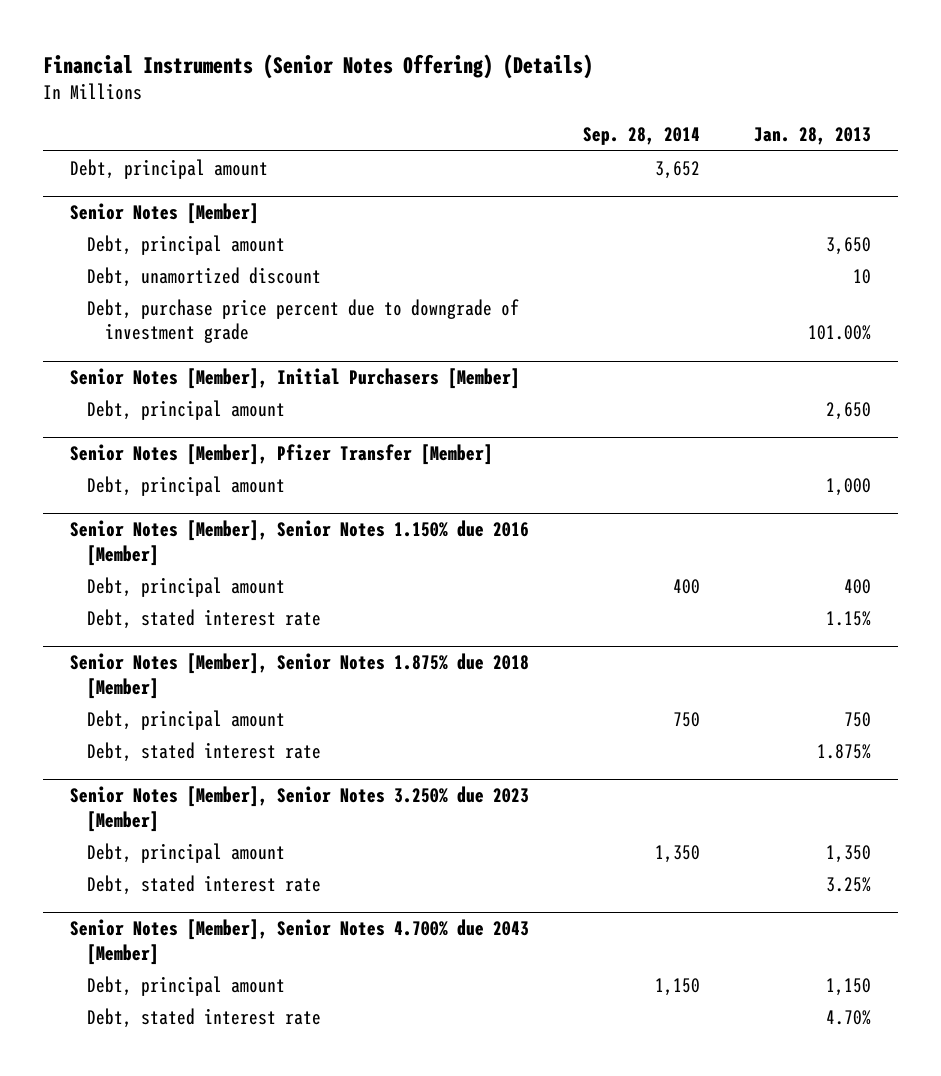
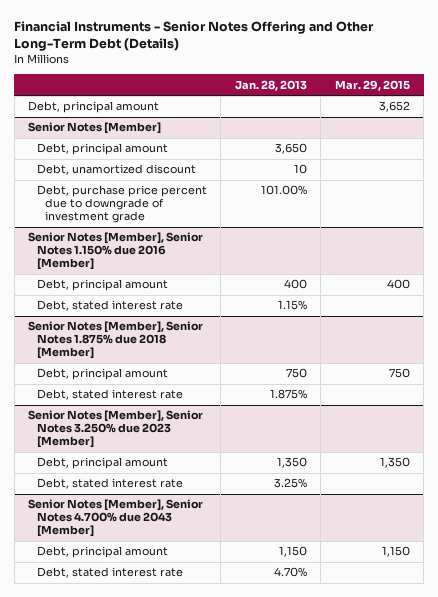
- Financial Instruments (Senior Notes Offering) (Details)
+ Financial Instruments - Senior Notes Offering and Other Long-Term Debt (Details)
- | Sep. 28, 2014 | Jan. 28, 2013
+ | Jan. 28, 2013 | Mar. 29, 2015
- Senior Notes [Member], Initial Purchasers [Member]
- Debt, principal amount | | 2,650
- Senior Notes [Member], Pfizer Transfer [Member]
- Debt, principal amount | | 1,000

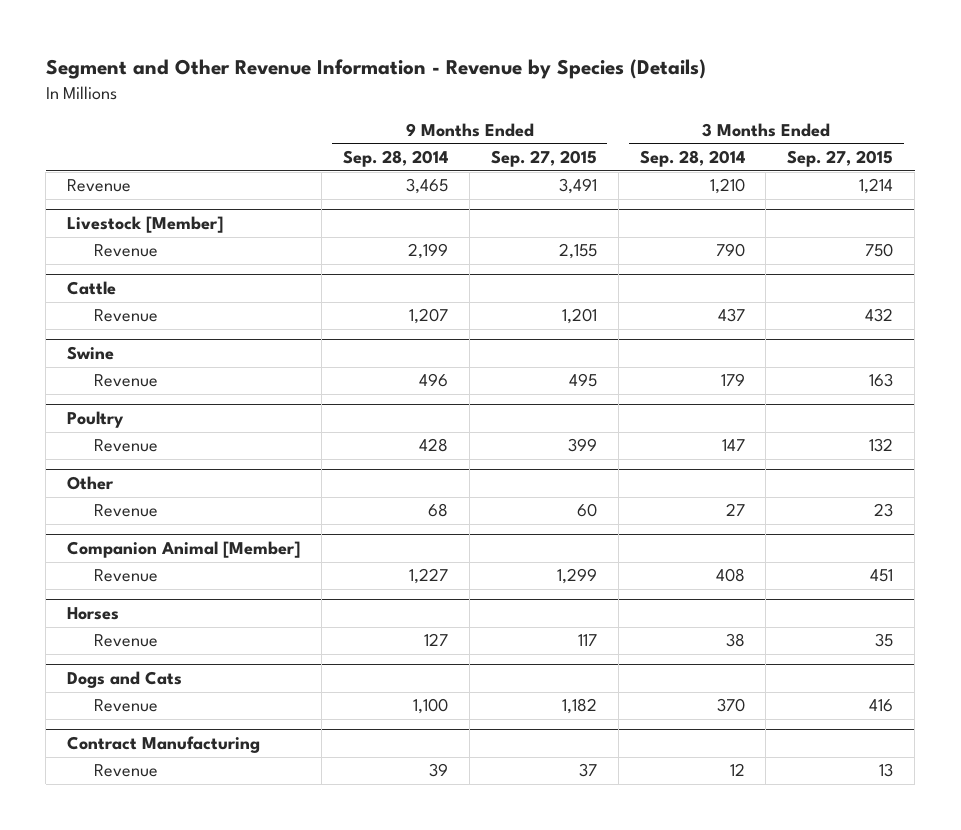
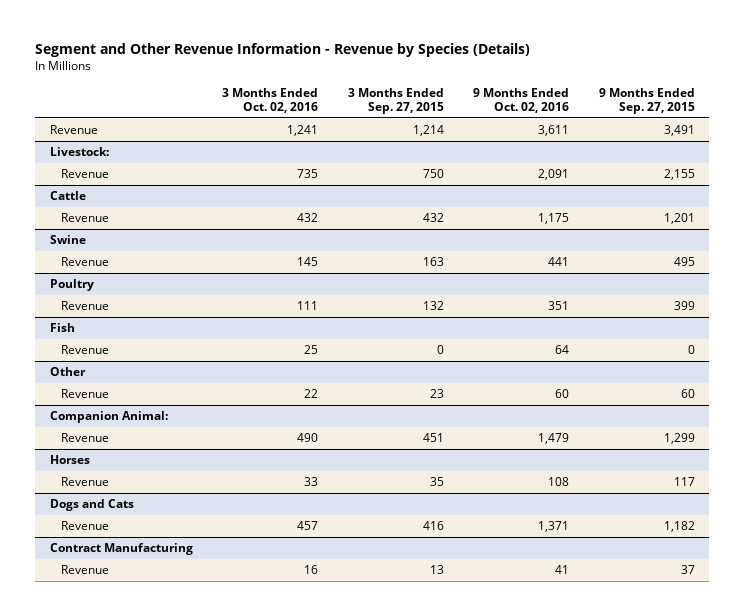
- | 9 Months Ended Sep. 28, 2014 | 9 Months Ended Sep. 27, 2015 | 3 Months Ended Sep. 28, 2014 | 3 Months Ended Sep. 27, 2015
+ | 3 Months Ended Oct. 02, 2016 | 3 Months Ended Sep. 27, 2015 | 9 Months Ended Oct. 02, 2016 | 9 Months Ended Sep. 27, 2015
- Livestock [Member]
+ Livestock:
+ Fish
+ Revenue | 25 | 0 | 64 | 0
- Companion Animal [Member]
+ Companion Animal:

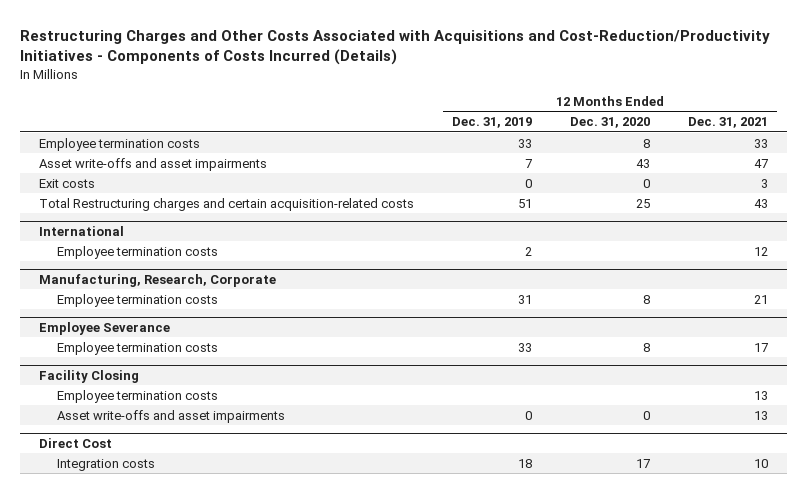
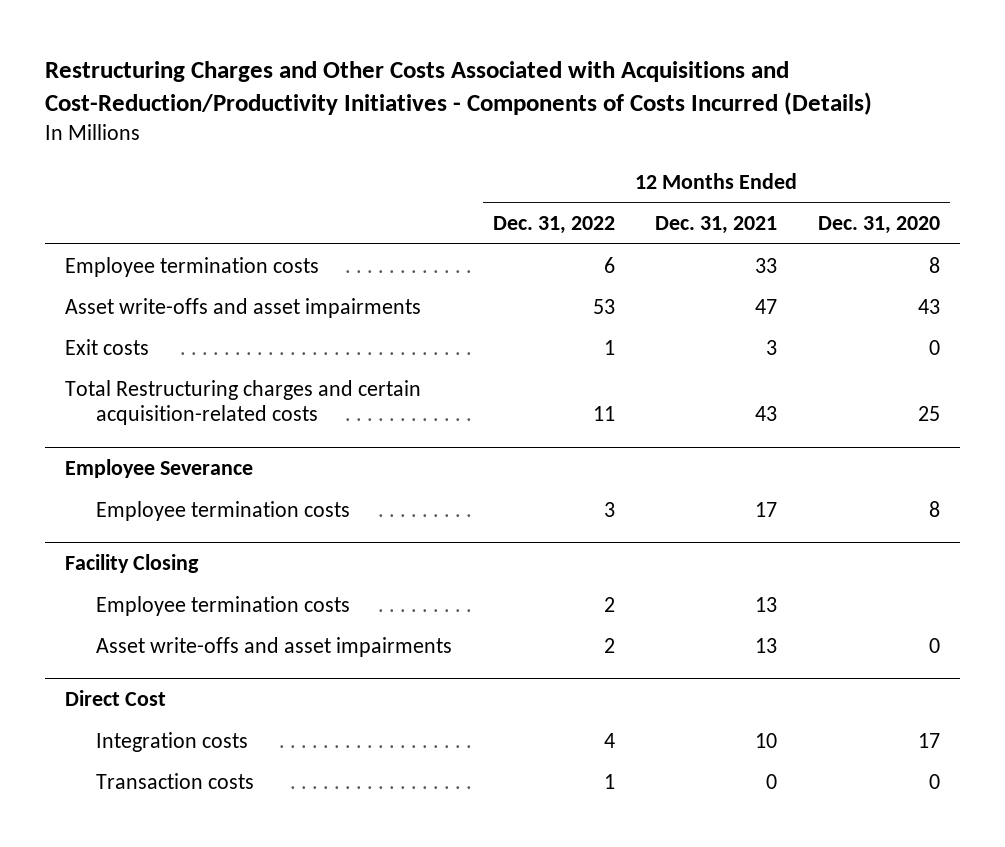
- | 12 Months Ended Dec. 31, 2019 | 12 Months Ended Dec. 31, 2020 | 12 Months Ended Dec. 31, 2021
+ | 12 Months Ended Dec. 31, 2022 | 12 Months Ended Dec. 31, 2021 | 12 Months Ended Dec. 31, 2020
- International
- Employee termination costs | 2 | | 12
- Manufacturing, Research, Corporate
- Employee termination costs | 31 | 8 | 21
@ Direct Cost
+ Transaction costs | 1 | 0 | 0

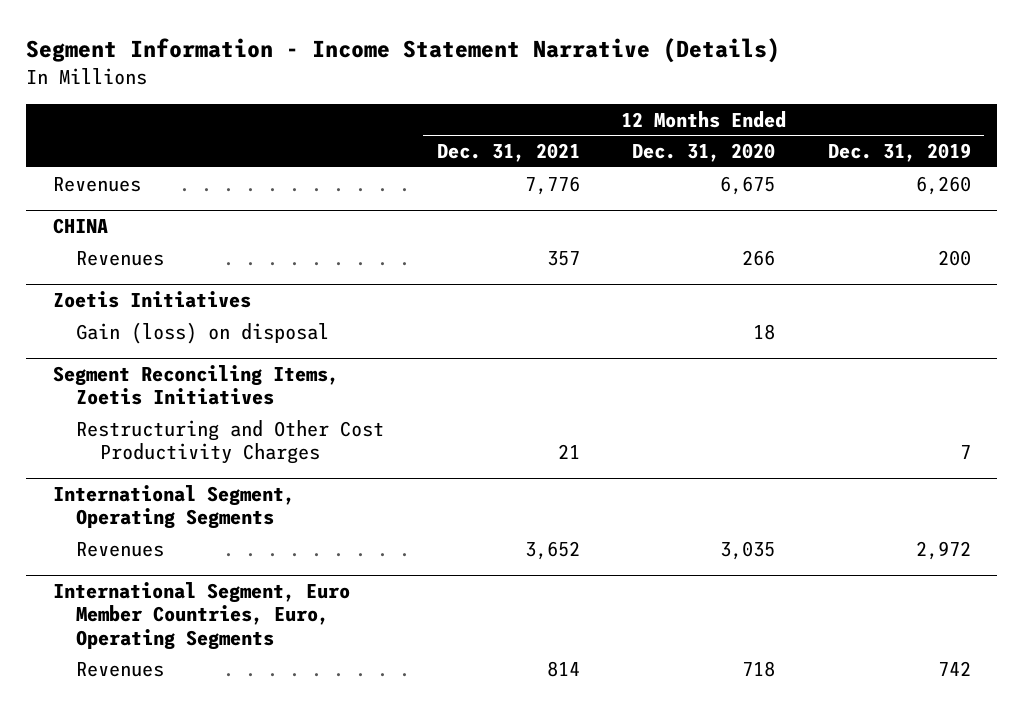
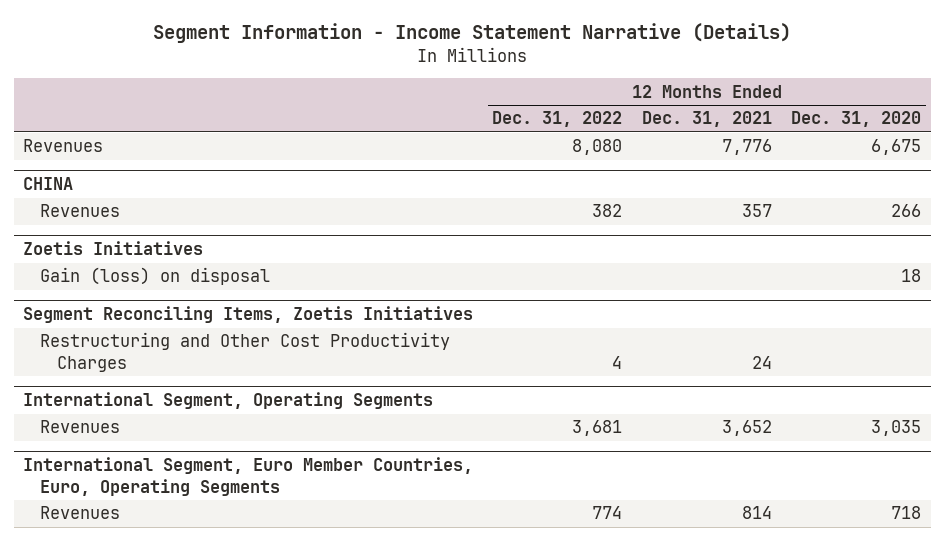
- | 12 Months Ended Dec. 31, 2021 | 12 Months Ended Dec. 31, 2020 | 12 Months Ended Dec. 31, 2019
+ | 12 Months Ended Dec. 31, 2022 | 12 Months Ended Dec. 31, 2021 | 12 Months Ended Dec. 31, 2020
@ Segment Reconciling Items, Zoetis Initiatives
- Restructuring and Other Cost Productivity Charges | 21 | | 7
+ Restructuring and Other Cost Productivity Charges | 4 | 24 |

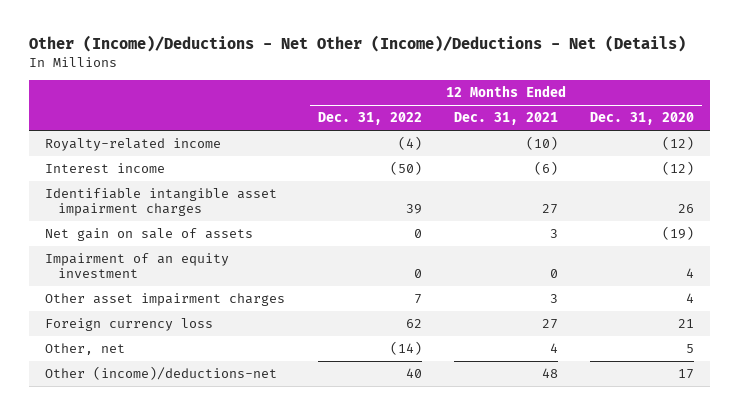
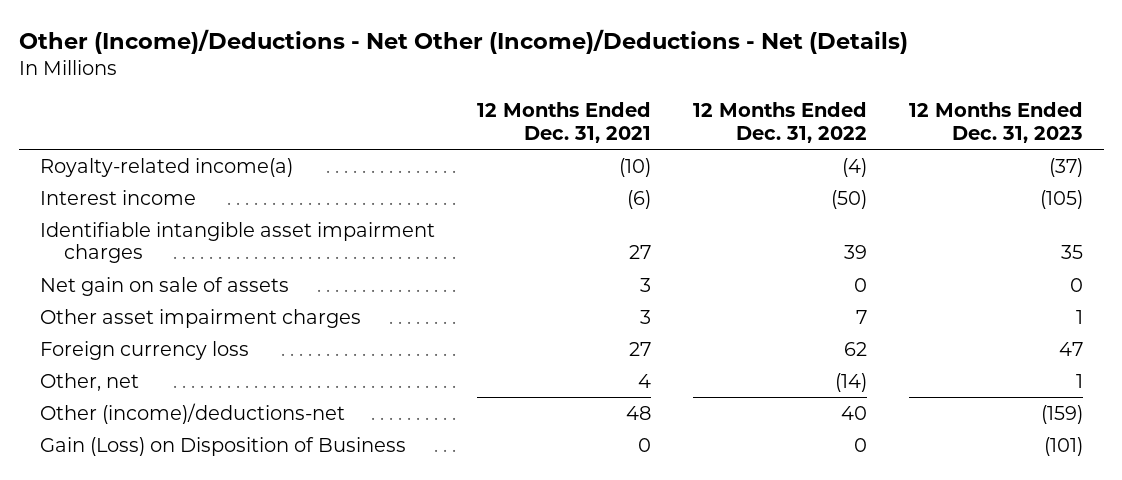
- | 12 Months Ended Dec. 31, 2022 | 12 Months Ended Dec. 31, 2021 | 12 Months Ended Dec. 31, 2020
+ | 12 Months Ended Dec. 31, 2021 | 12 Months Ended Dec. 31, 2022 | 12 Months Ended Dec. 31, 2023
- Royalty-related income | (4) | (10) | (12)
+ Royalty-related income(a) | (10) | (4) | (37)
- Impairment of an equity investment | 0 | 0 | 4
+ Gain (Loss) on Disposition of Business | 0 | 0 | (101)

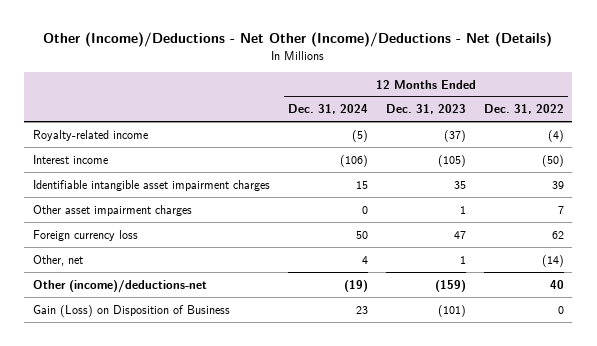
- | 12 Months Ended Dec. 31, 2021 | 12 Months Ended Dec. 31, 2022 | 12 Months Ended Dec. 31, 2023
+ | 12 Months Ended Dec. 31, 2024 | 12 Months Ended Dec. 31, 2023 | 12 Months Ended Dec. 31, 2022
- Royalty-related income(a) | (10) | (4) | (37)
+ Royalty-related income | (5) | (37) | (4)
- Net gain on sale of assets | 3 | 0 | 0

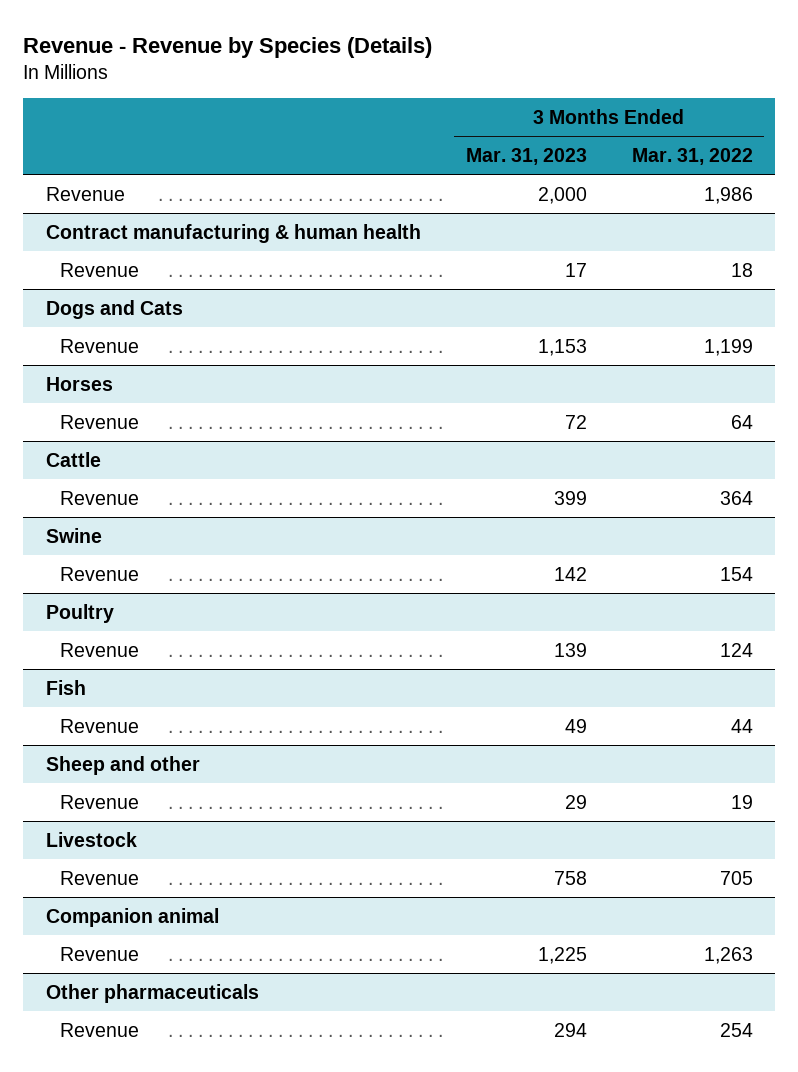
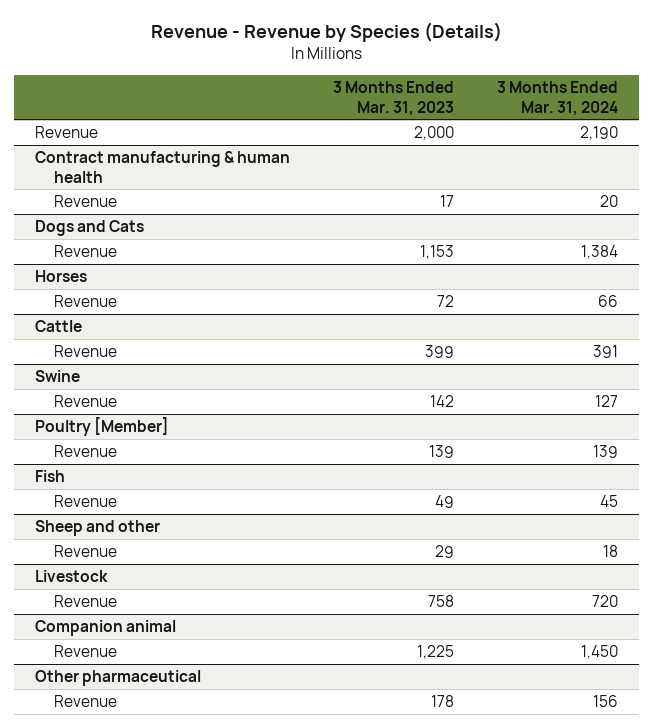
- | 3 Months Ended Mar. 31, 2023 | 3 Months Ended Mar. 31, 2022
+ | 3 Months Ended Mar. 31, 2023 | 3 Months Ended Mar. 31, 2024
- Poultry
+ Poultry [Member]
- Other pharmaceuticals
- Revenue | 294 | 254
+ Other pharmaceutical
+ Revenue | 178 | 156

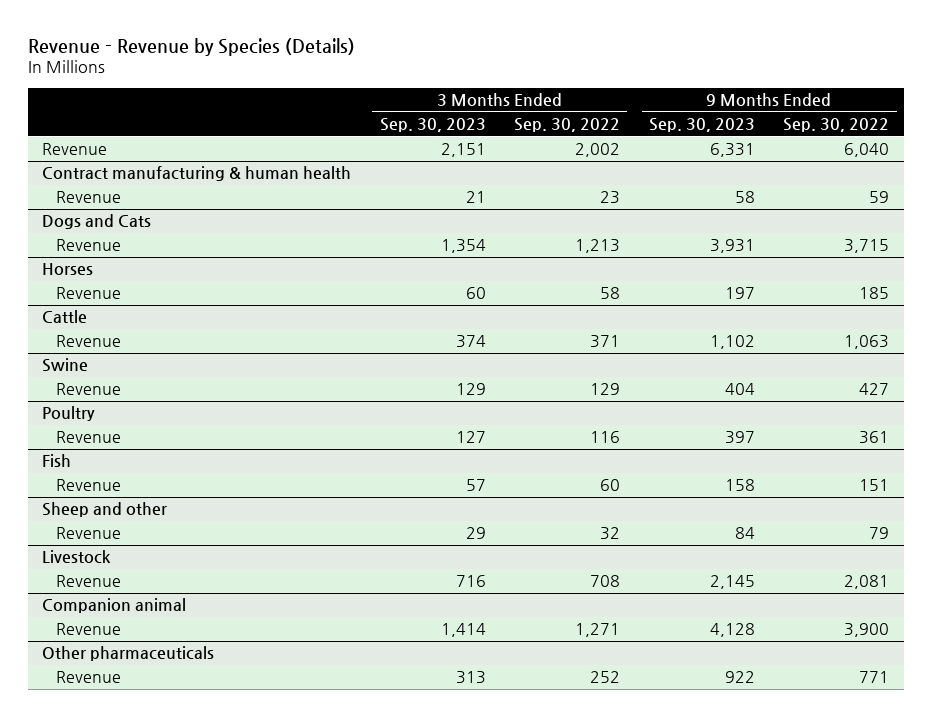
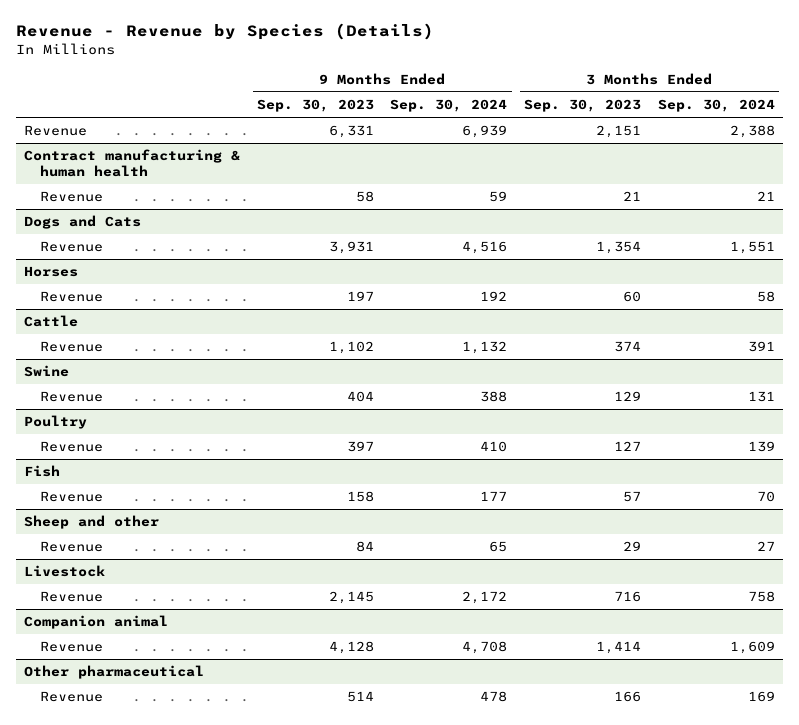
- | 3 Months Ended Sep. 30, 2023 | 3 Months Ended Sep. 30, 2022 | 9 Months Ended Sep. 30, 2023 | 9 Months Ended Sep. 30, 2022
+ | 9 Months Ended Sep. 30, 2023 | 9 Months Ended Sep. 30, 2024 | 3 Months Ended Sep. 30, 2023 | 3 Months Ended Sep. 30, 2024
- Other pharmaceuticals
- Revenue | 313 | 252 | 922 | 771
+ Other pharmaceutical
+ Revenue | 514 | 478 | 166 | 169

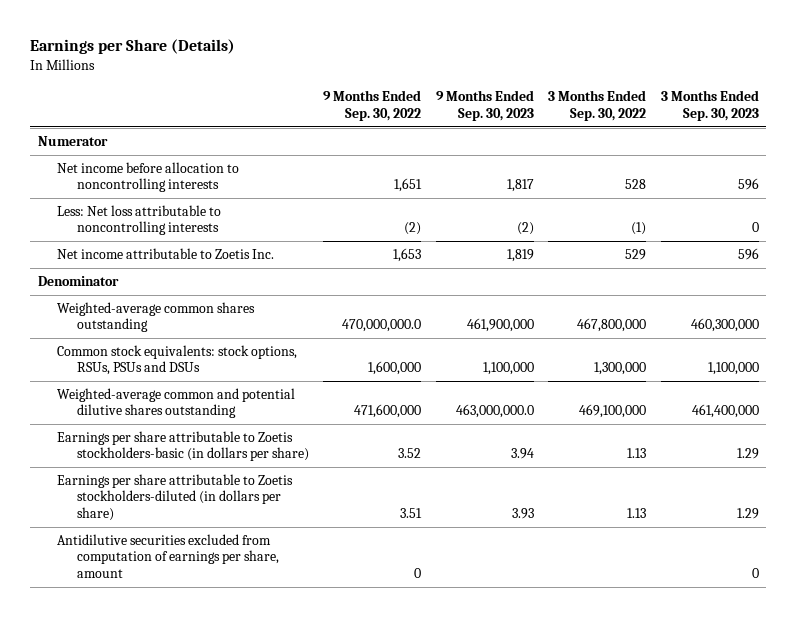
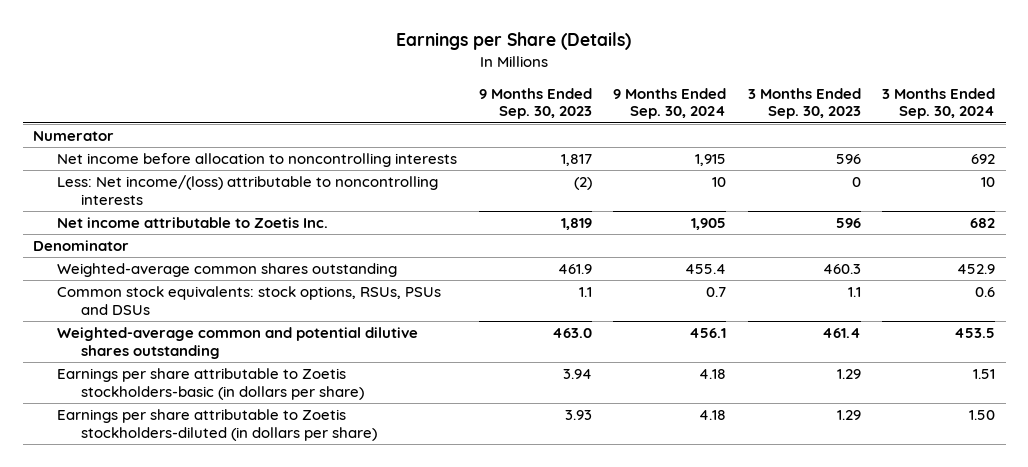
- | 9 Months Ended Sep. 30, 2022 | 9 Months Ended Sep. 30, 2023 | 3 Months Ended Sep. 30, 2022 | 3 Months Ended Sep. 30, 2023
+ | 9 Months Ended Sep. 30, 2023 | 9 Months Ended Sep. 30, 2024 | 3 Months Ended Sep. 30, 2023 | 3 Months Ended Sep. 30, 2024
- Less: Net loss attributable to noncontrolling interests | (2) | (2) | (1) | 0
+ Less: Net income/(loss) attributable to noncontrolling interests | (2) | 10 | 0 | 10
- Weighted-average common shares outstanding | 470,000,000.0 | 461,900,000 | 467,800,000 | 460,300,000
- Common stock equivalents: stock options, RSUs, PSUs and DSUs | 1,600,000 | 1,100,000 | 1,300,000 | 1,100,000
- Weighted-average common and potential dilutive shares outstanding | 471,600,000 | 463,000,000.0 | 469,100,000 | 461,400,000
+ Weighted-average common shares outstanding | 461.9 | 455.4 | 460.3 | 452.9
+ Common stock equivalents: stock options, RSUs, PSUs and DSUs | 1.1 | 0.7 | 1.1 | 0.6
+ Weighted-average common and potential dilutive shares outstanding | 463.0 | 456.1 | 461.4 | 453.5
- Antidilutive securities excluded from computation of earnings per share, amount | 0 | | | 0

